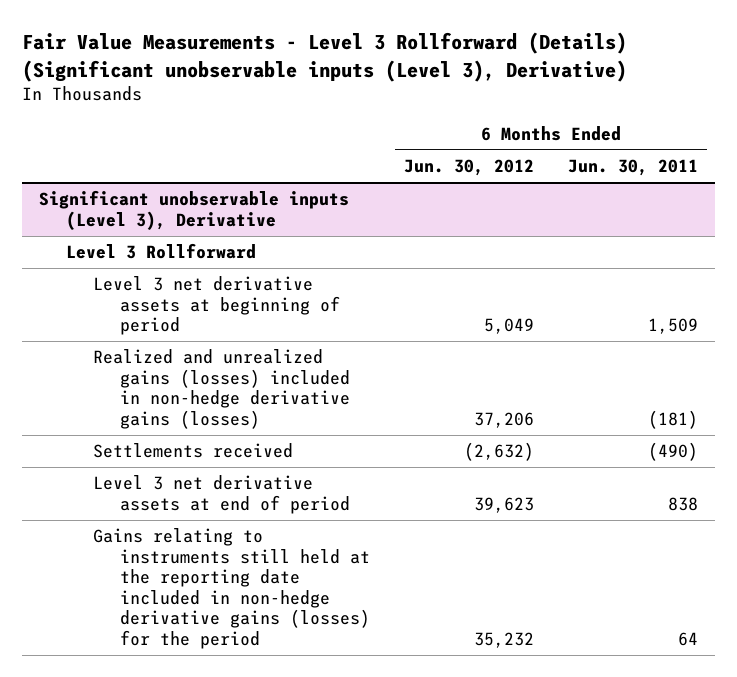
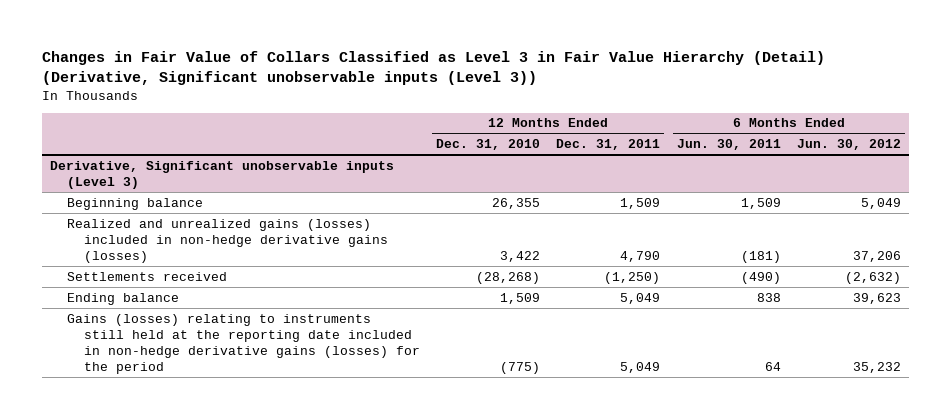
- Fair Value Measurements - Level 3 Rollforward (Details) (Significant unobservable inputs (Level 3), Derivative)
+ Changes in Fair Value of Collars Classified as Level 3 in Fair Value Hierarchy (Detail) (Derivative, Significant unobservable inputs (Level 3))
- | 6 Months Ended Jun. 30, 2012 | 6 Months Ended Jun. 30, 2011
+ | 12 Months Ended Dec. 31, 2010 | 12 Months Ended Dec. 31, 2011 | 6 Months Ended Jun. 30, 2011 | 6 Months Ended Jun. 30, 2012
- Significant unobservable inputs (Level 3), Derivative
- Level 3 Rollforward
- Level 3 net derivative assets at beginning of period | 5,049 | 1,509
+ Derivative, Significant unobservable inputs (Level 3)
+ Beginning balance | 26,355 | 1,509 | 1,509 | 5,049
- Level 3 net derivative assets at end of period | 39,623 | 838
- Gains relating to instruments still held at the reporting date included in non-hedge derivative gains (losses) for the period | 35,232 | 64
+ Ending balance | 1,509 | 5,049 | 838 | 39,623
+ Gains (losses) relating to instruments still held at the reporting date included in non-hedge derivative gains (losses) for the period | (775) | 5,049 | 64 | 35,232

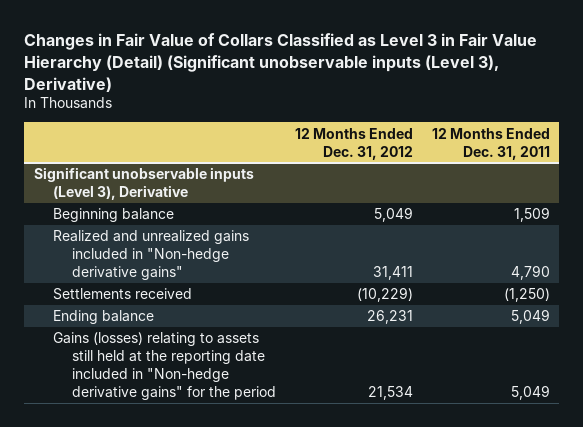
- Changes in Fair Value of Collars Classified as Level 3 in Fair Value Hierarchy (Detail) (Derivative, Significant unobservable inputs (Level 3))
+ Changes in Fair Value of Collars Classified as Level 3 in Fair Value Hierarchy (Detail) (Significant unobservable inputs (Level 3), Derivative)
- | 12 Months Ended Dec. 31, 2010 | 12 Months Ended Dec. 31, 2011 | 6 Months Ended Jun. 30, 2011 | 6 Months Ended Jun. 30, 2012
+ | 12 Months Ended Dec. 31, 2012 | 12 Months Ended Dec. 31, 2011
- Derivative, Significant unobservable inputs (Level 3)
+ Significant unobservable inputs (Level 3), Derivative
- Realized and unrealized gains (losses) included in non-hedge derivative gains (losses) | 3,422 | 4,790 | (181) | 37,206
+ Realized and unrealized gains included in "Non-hedge derivative gains" | 31,411 | 4,790
- Gains (losses) relating to instruments still held at the reporting date included in non-hedge derivative gains (losses) for the period | (775) | 5,049 | 64 | 35,232
+ Gains (losses) relating to assets still held at the reporting date included in "Non-hedge derivative gains" for the period | 21,534 | 5,049

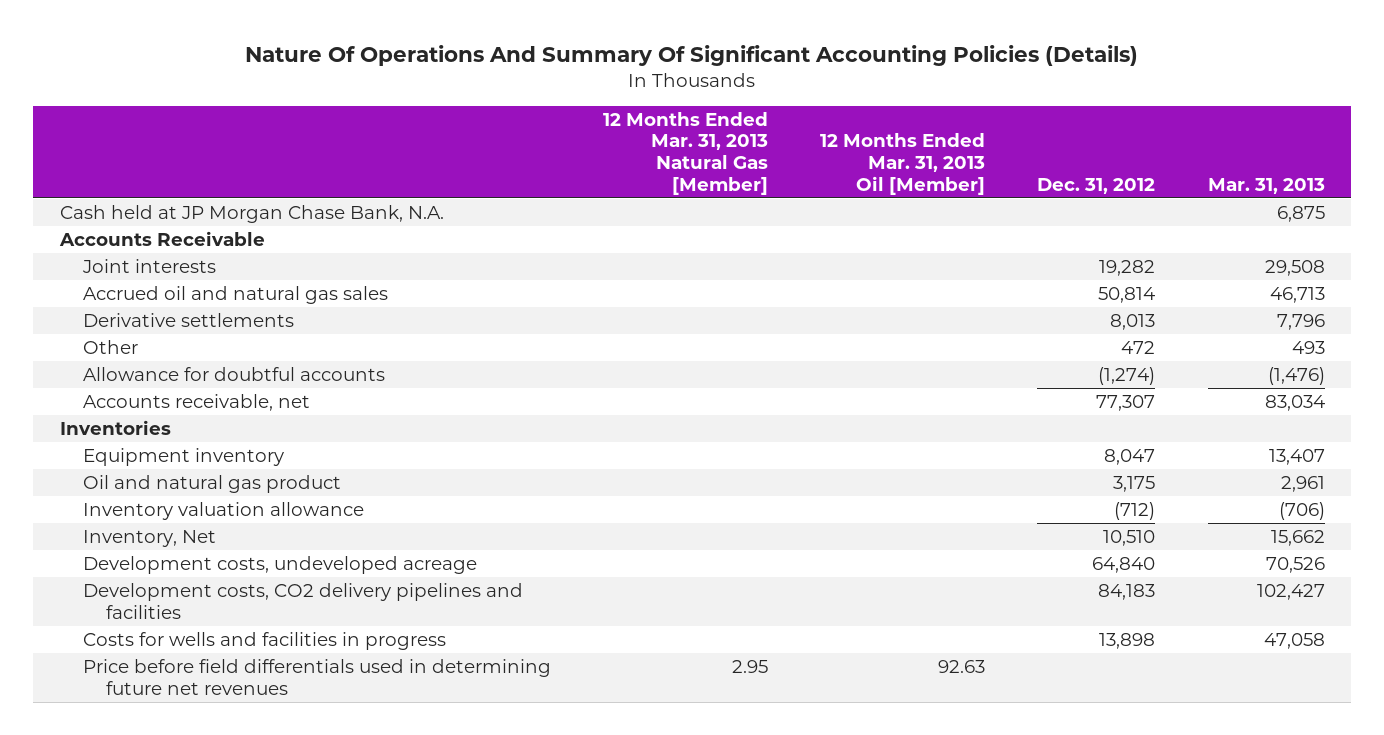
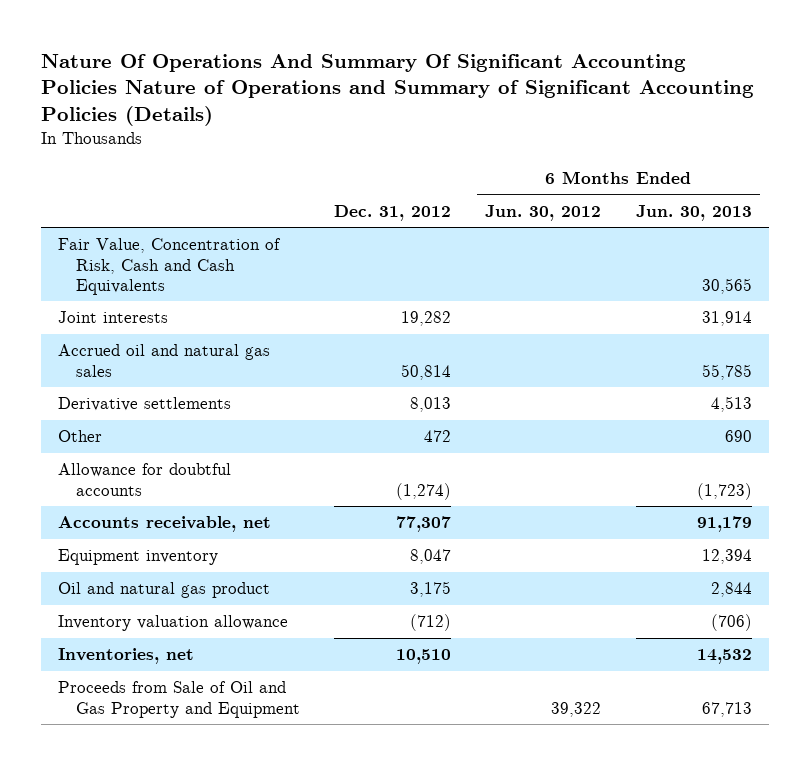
- Nature Of Operations And Summary Of Significant Accounting Policies (Details)
+ Nature Of Operations And Summary Of Significant Accounting Policies Nature of Operations and Summary of Significant Accounting Policies (Details)
- | 12 Months Ended Mar. 31, 2013 Natural Gas [Member] | 12 Months Ended Mar. 31, 2013 Oil [Member] | Dec. 31, 2012 | Mar. 31, 2013
+ | Dec. 31, 2012 | 6 Months Ended Jun. 30, 2012 | 6 Months Ended Jun. 30, 2013
- Cash held at JP Morgan Chase Bank, N.A. | | | | 6,875
- Accounts Receivable
+ Fair Value, Concentration of Risk, Cash and Cash Equivalents | | | 30,565
- Inventories
- Inventory, Net | | | 10,510 | 15,662
- Development costs, undeveloped acreage | | | 64,840 | 70,526
- Development costs, CO2 delivery pipelines and facilities | | | 84,183 | 102,427
- Costs for wells and facilities in progress | | | 13,898 | 47,058
- Price before field differentials used in determining future net revenues | 2.95 | 92.63 | |
+ Inventories, net | 10,510 | | 14,532
+ Proceeds from Sale of Oil and Gas Property and Equipment | | 39,322 | 67,713

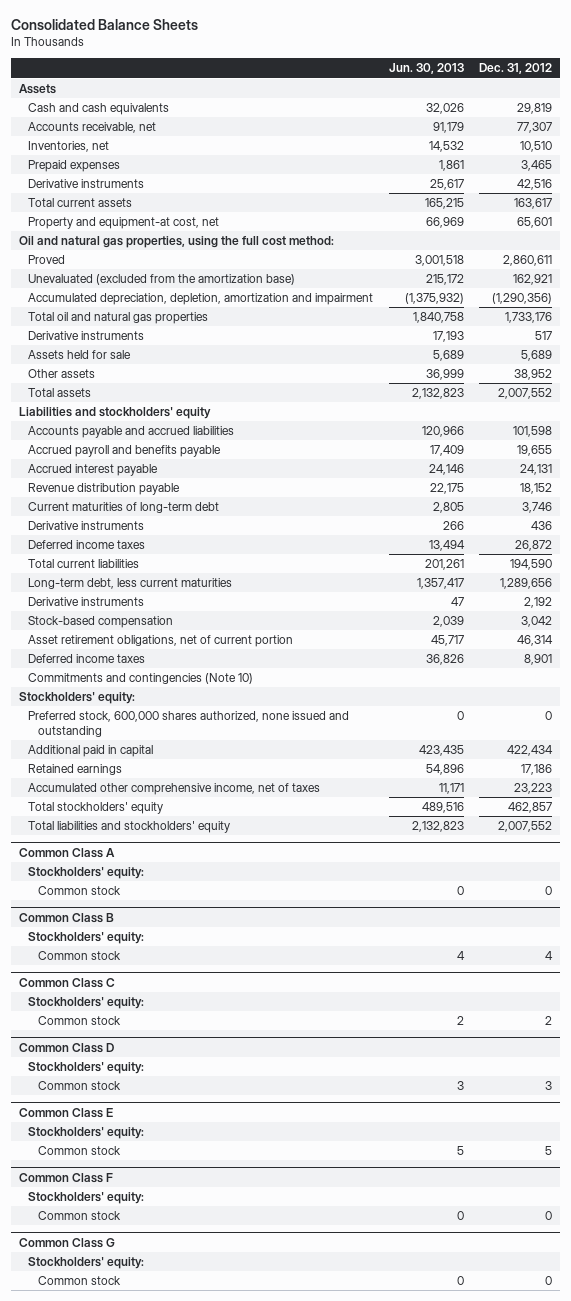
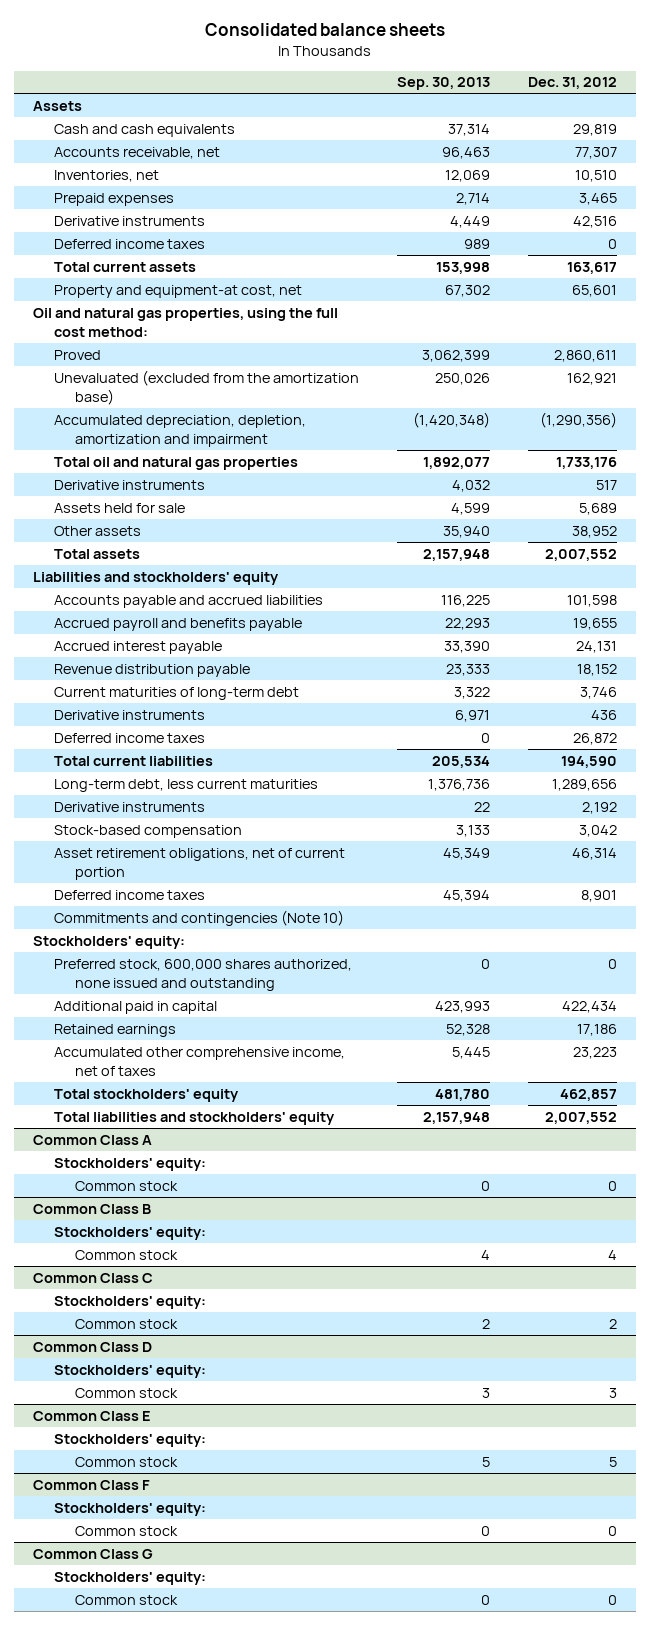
- Consolidated Balance Sheets
+ Consolidated balance sheets
- | Jun. 30, 2013 | Dec. 31, 2012
+ | Sep. 30, 2013 | Dec. 31, 2012
+ Deferred income taxes | 989 | 0

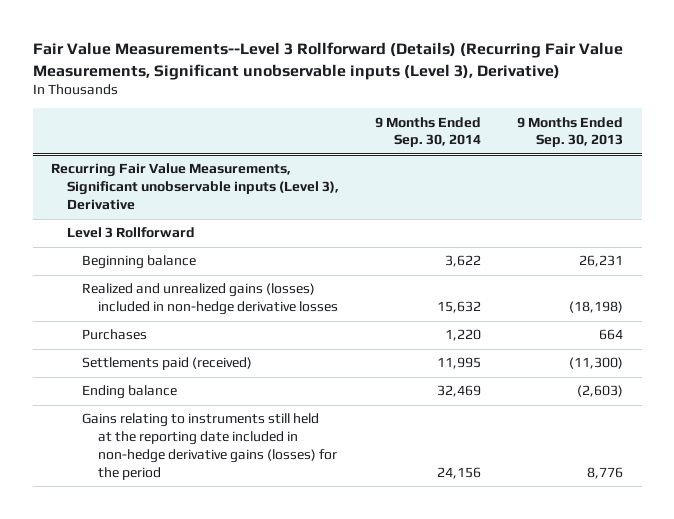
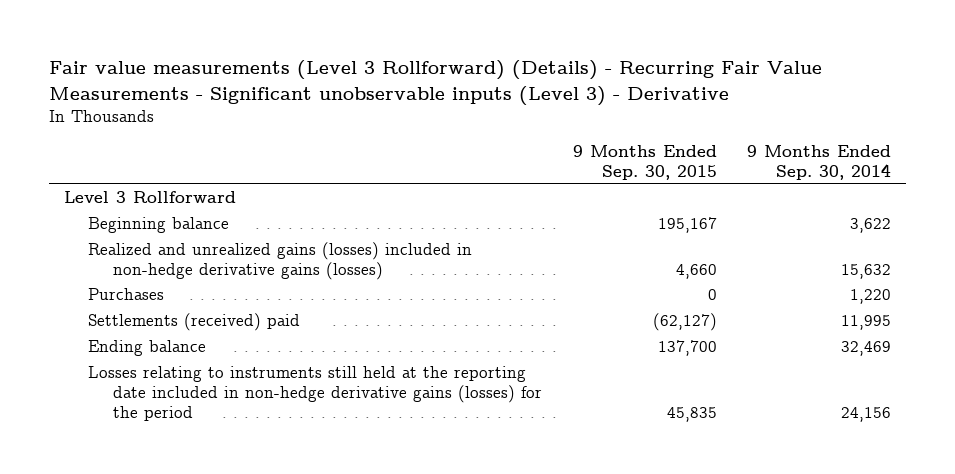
- Fair Value Measurements--Level 3 Rollforward (Details) (Recurring Fair Value Measurements, Significant unobservable inputs (Level 3), Derivative)
+ Fair value measurements (Level 3 Rollforward) (Details) - Recurring Fair Value Measurements - Significant unobservable inputs (Level 3) - Derivative
- | 9 Months Ended Sep. 30, 2014 | 9 Months Ended Sep. 30, 2013
+ | 9 Months Ended Sep. 30, 2015 | 9 Months Ended Sep. 30, 2014
- Recurring Fair Value Measurements, Significant unobservable inputs (Level 3), Derivative
- Realized and unrealized gains (losses) included in non-hedge derivative losses | 15,632 | (18,198)
+ Realized and unrealized gains (losses) included in non-hedge derivative gains (losses) | 4,660 | 15,632
- Settlements paid (received) | 11,995 | (11,300)
+ Settlements (received) paid | (62,127) | 11,995
- Gains relating to instruments still held at the reporting date included in non-hedge derivative gains (losses) for the period | 24,156 | 8,776
+ Losses relating to instruments still held at the reporting date included in non-hedge derivative gains (losses) for the period | 45,835 | 24,156

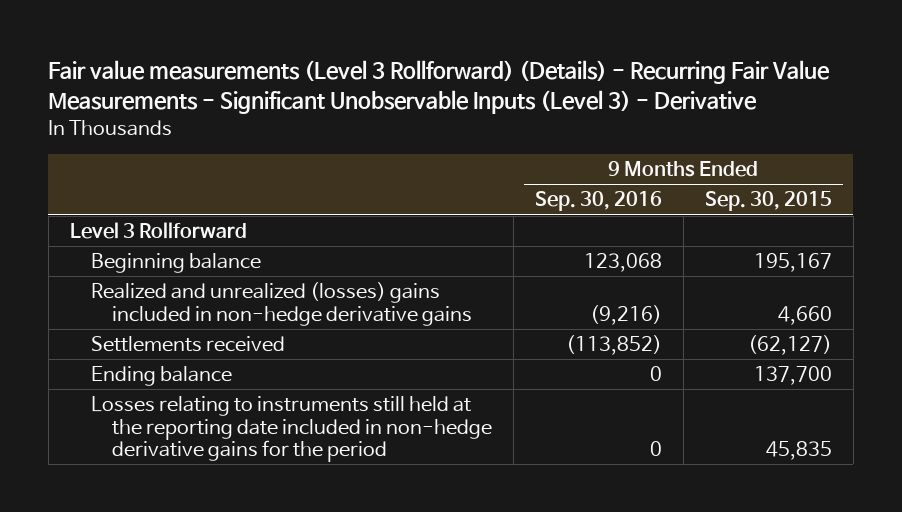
- Fair value measurements (Level 3 Rollforward) (Details) - Recurring Fair Value Measurements - Significant unobservable inputs (Level 3) - Derivative
+ Fair value measurements (Level 3 Rollforward) (Details) - Recurring Fair Value Measurements - Significant Unobservable Inputs (Level 3) - Derivative
- | 9 Months Ended Sep. 30, 2015 | 9 Months Ended Sep. 30, 2014
+ | 9 Months Ended Sep. 30, 2016 | 9 Months Ended Sep. 30, 2015
- Realized and unrealized gains (losses) included in non-hedge derivative gains (losses) | 4,660 | 15,632
- Purchases | 0 | 1,220
- Settlements (received) paid | (62,127) | 11,995
+ Realized and unrealized (losses) gains included in non-hedge derivative gains | (9,216) | 4,660
+ Settlements received | (113,852) | (62,127)
- Losses relating to instruments still held at the reporting date included in non-hedge derivative gains (losses) for the period | 45,835 | 24,156
+ Losses relating to instruments still held at the reporting date included in non-hedge derivative gains for the period | 0 | 45,835

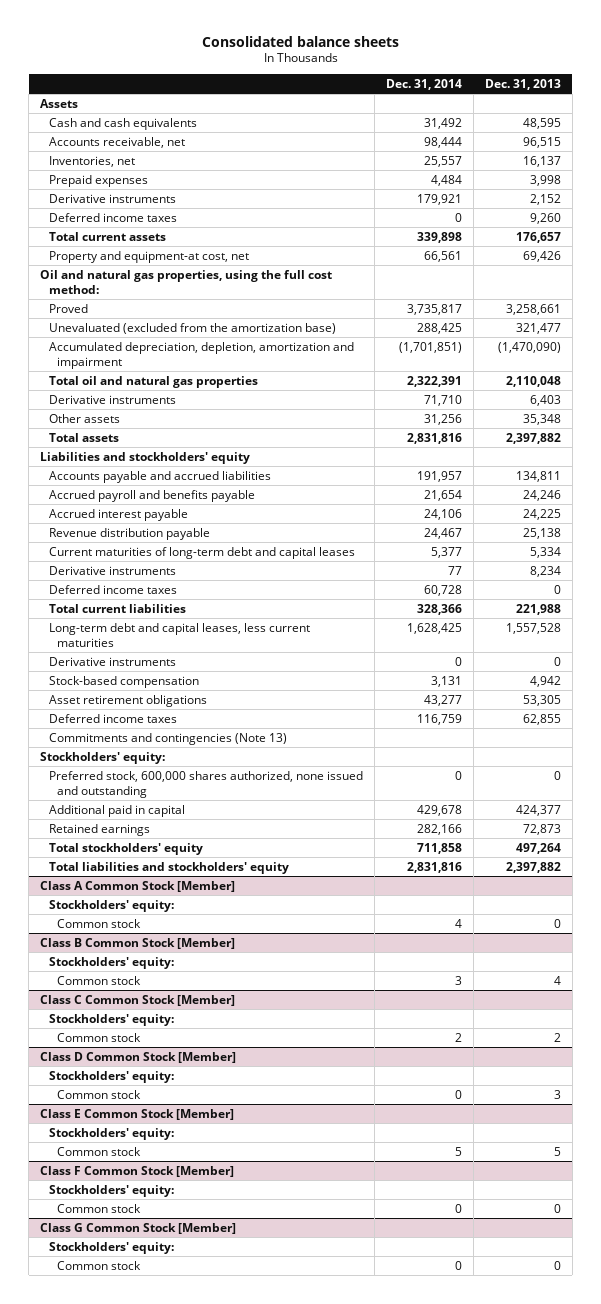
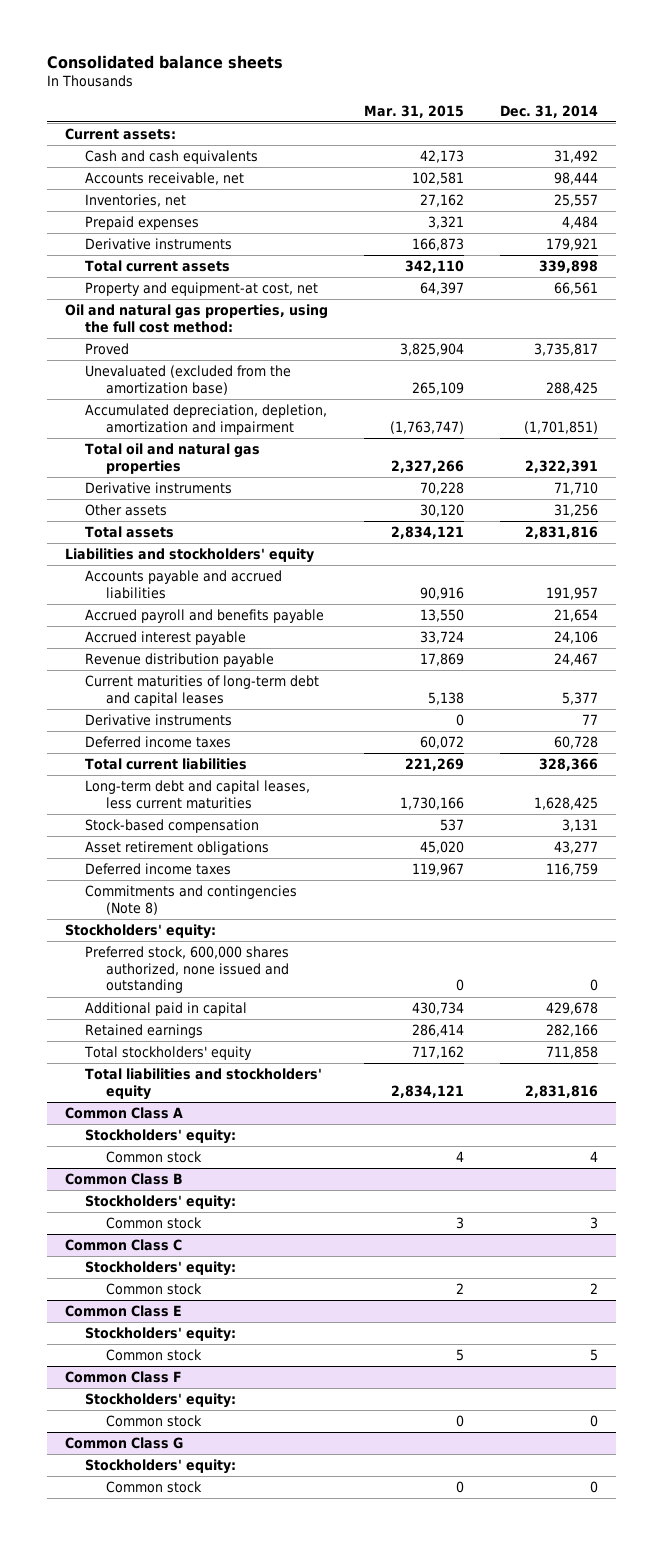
- | Dec. 31, 2014 | Dec. 31, 2013
+ | Mar. 31, 2015 | Dec. 31, 2014
- Assets
+ Current assets:
- Deferred income taxes | 0 | 9,260
- Derivative instruments | 0 | 0
- Commitments and contingencies (Note 13)
+ Commitments and contingencies (Note 8)
- Class A Common Stock [Member]
+ Common Class A
- Class B Common Stock [Member]
+ Common Class B
- Class C Common Stock [Member]
+ Common Class C
- Class D Common Stock [Member]
- Stockholders' equity:
- Common stock | 0 | 3
- Class E Common Stock [Member]
+ Common Class E
- Class F Common Stock [Member]
+ Common Class F
- Class G Common Stock [Member]
+ Common Class G

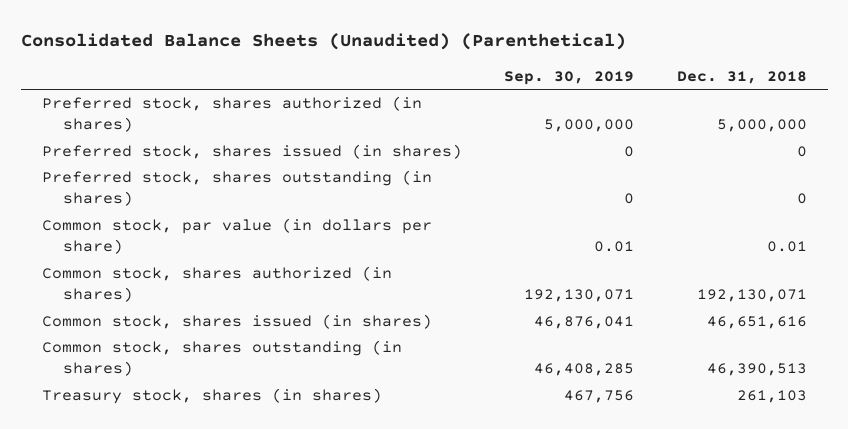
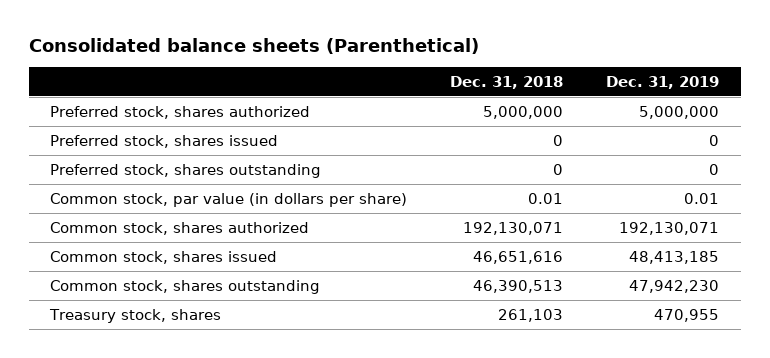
- Consolidated Balance Sheets (Unaudited) (Parenthetical)
+ Consolidated balance sheets (Parenthetical)
- | Sep. 30, 2019 | Dec. 31, 2018
+ | Dec. 31, 2018 | Dec. 31, 2019
- Preferred stock, shares authorized (in shares) | 5,000,000 | 5,000,000
- Preferred stock, shares issued (in shares) | 0 | 0
- Preferred stock, shares outstanding (in shares) | 0 | 0
+ Preferred stock, shares authorized | 5,000,000 | 5,000,000
+ Preferred stock, shares issued | 0 | 0
+ Preferred stock, shares outstanding | 0 | 0
- Common stock, shares authorized (in shares) | 192,130,071 | 192,130,071
- Common stock, shares issued (in shares) | 46,876,041 | 46,651,616
- Common stock, shares outstanding (in shares) | 46,408,285 | 46,390,513
- Treasury stock, shares (in shares) | 467,756 | 261,103
+ Common stock, shares authorized | 192,130,071 | 192,130,071
+ Common stock, shares issued | 46,651,616 | 48,413,185
+ Common stock, shares outstanding | 46,390,513 | 47,942,230
+ Treasury stock, shares | 261,103 | 470,955

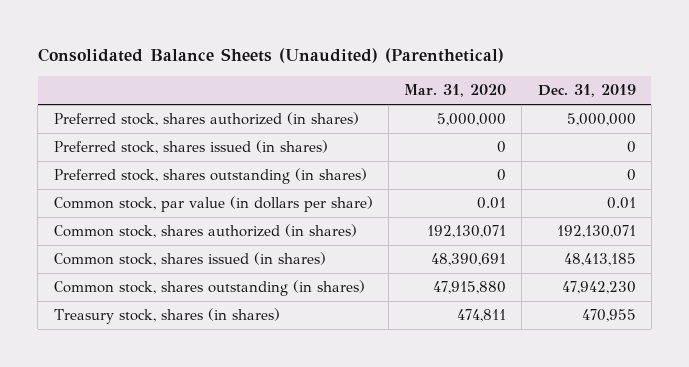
- Consolidated balance sheets (Parenthetical)
+ Consolidated Balance Sheets (Unaudited) (Parenthetical)
- | Dec. 31, 2018 | Dec. 31, 2019
+ | Mar. 31, 2020 | Dec. 31, 2019
- Preferred stock, shares authorized | 5,000,000 | 5,000,000
- Preferred stock, shares issued | 0 | 0
- Preferred stock, shares outstanding | 0 | 0
+ Preferred stock, shares authorized (in shares) | 5,000,000 | 5,000,000
+ Preferred stock, shares issued (in shares) | 0 | 0
+ Preferred stock, shares outstanding (in shares) | 0 | 0
- Common stock, shares authorized | 192,130,071 | 192,130,071
- Common stock, shares issued | 46,651,616 | 48,413,185
- Common stock, shares outstanding | 46,390,513 | 47,942,230
- Treasury stock, shares | 261,103 | 470,955
+ Common stock, shares authorized (in shares) | 192,130,071 | 192,130,071
+ Common stock, shares issued (in shares) | 48,390,691 | 48,413,185
+ Common stock, shares outstanding (in shares) | 47,915,880 | 47,942,230
+ Treasury stock, shares (in shares) | 474,811 | 470,955

